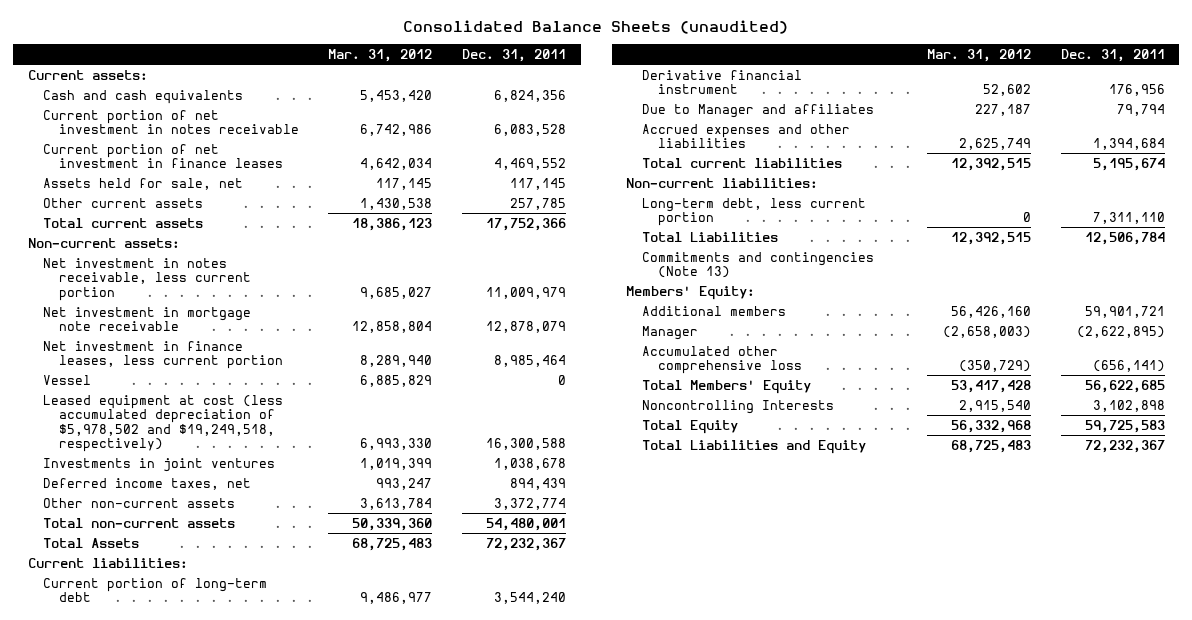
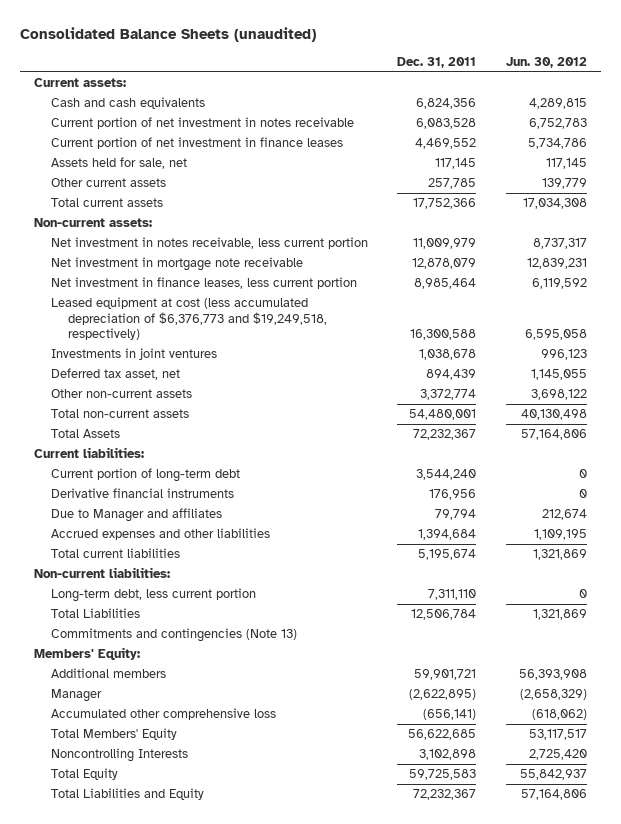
- | Mar. 31, 2012 | Dec. 31, 2011
+ | Dec. 31, 2011 | Jun. 30, 2012
- Vessel | 6,885,829 | 0
- Leased equipment at cost (less accumulated depreciation of $5,978,502 and $19,249,518, respectively) | 6,993,330 | 16,300,588
+ Leased equipment at cost (less accumulated depreciation of $6,376,773 and $19,249,518, respectively) | 16,300,588 | 6,595,058
- Deferred income taxes, net | 993,247 | 894,439
+ Deferred tax asset, net | 894,439 | 1,145,055
- Derivative financial instrument | 52,602 | 176,956
+ Derivative financial instruments | 176,956 | 0

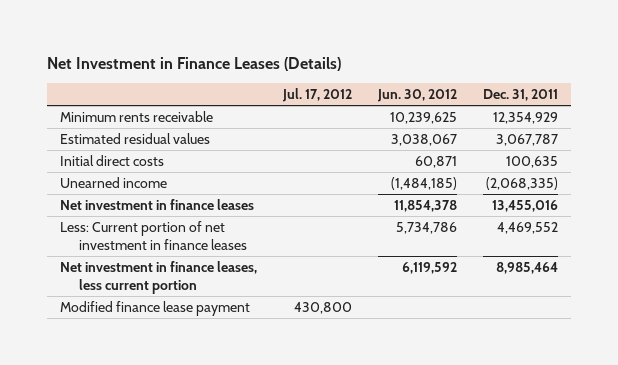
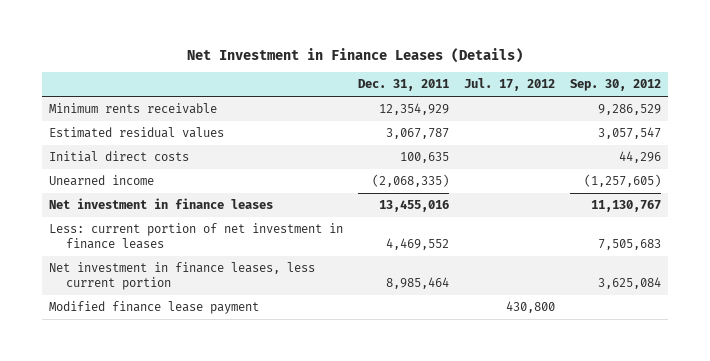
- | Jul. 17, 2012 | Jun. 30, 2012 | Dec. 31, 2011
+ | Dec. 31, 2011 | Jul. 17, 2012 | Sep. 30, 2012
- Less: Current portion of net investment in finance leases | | 5,734,786 | 4,469,552
+ Less: current portion of net investment in finance leases | 4,469,552 | | 7,505,683

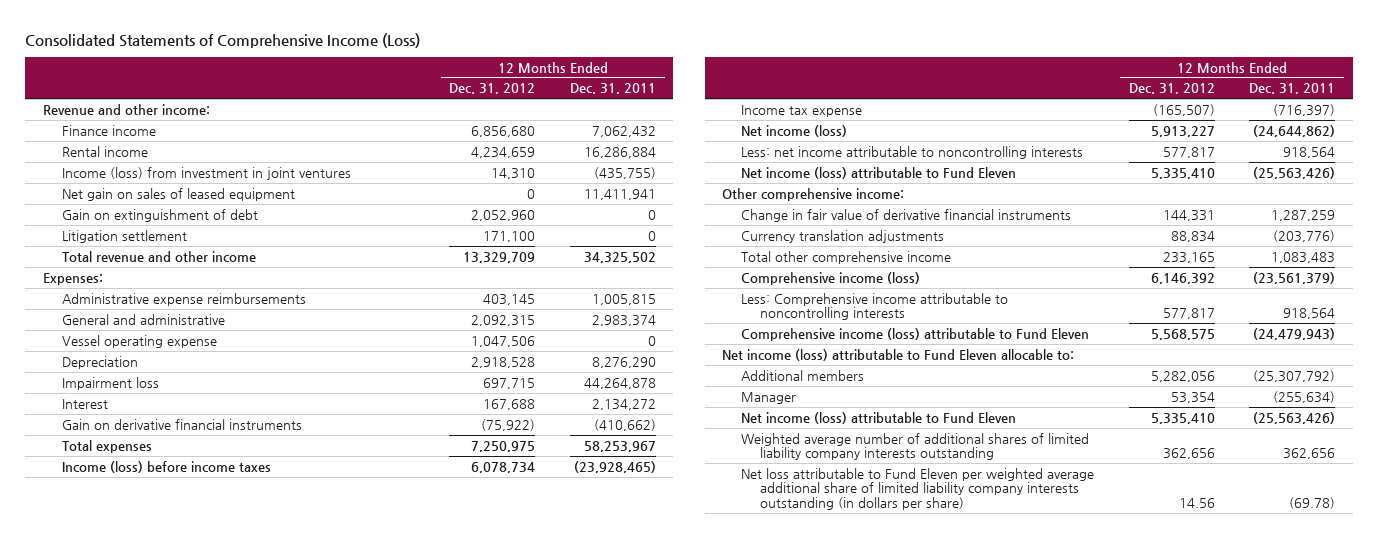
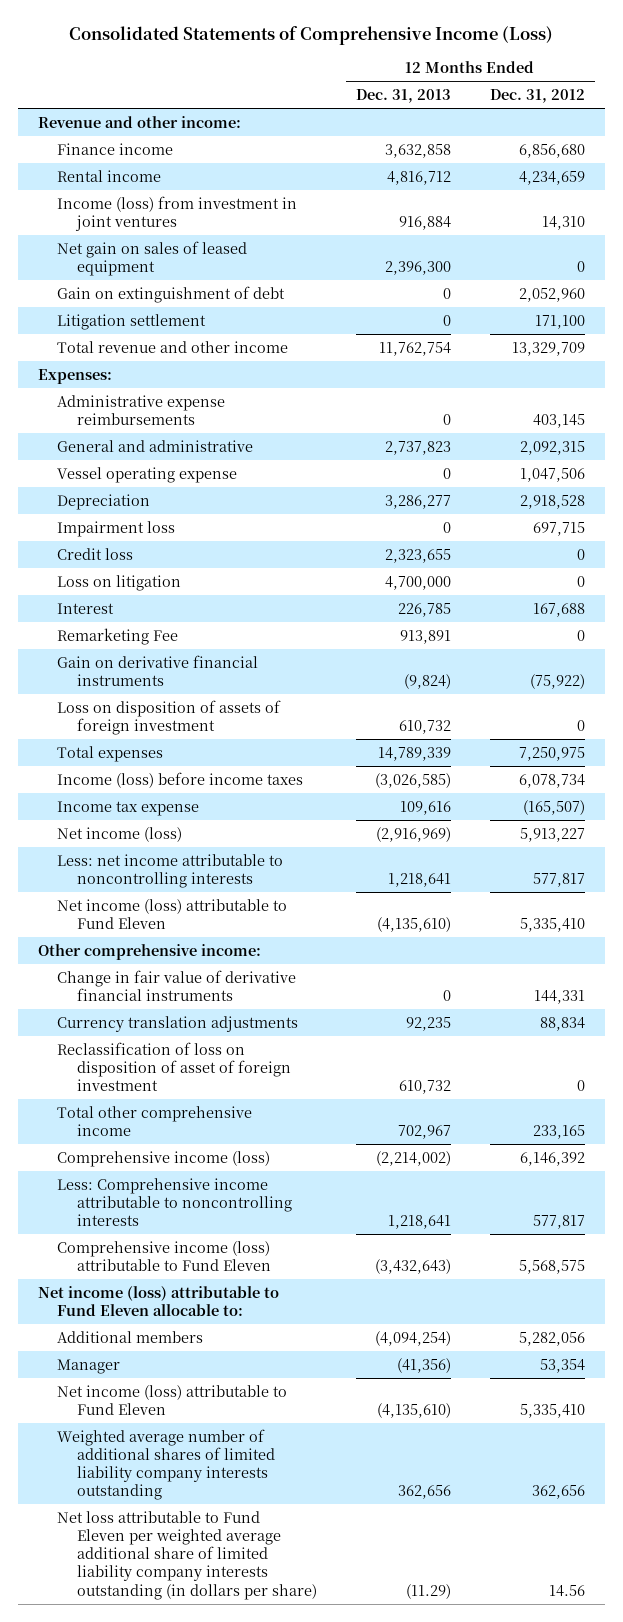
- | 12 Months Ended Dec. 31, 2012 | 12 Months Ended Dec. 31, 2011
+ | 12 Months Ended Dec. 31, 2013 | 12 Months Ended Dec. 31, 2012
+ Credit loss | 2,323,655 | 0
+ Loss on litigation | 4,700,000 | 0
+ Remarketing Fee | 913,891 | 0
+ Loss on disposition of assets of foreign investment | 610,732 | 0
+ Reclassification of loss on disposition of asset of foreign investment | 610,732 | 0

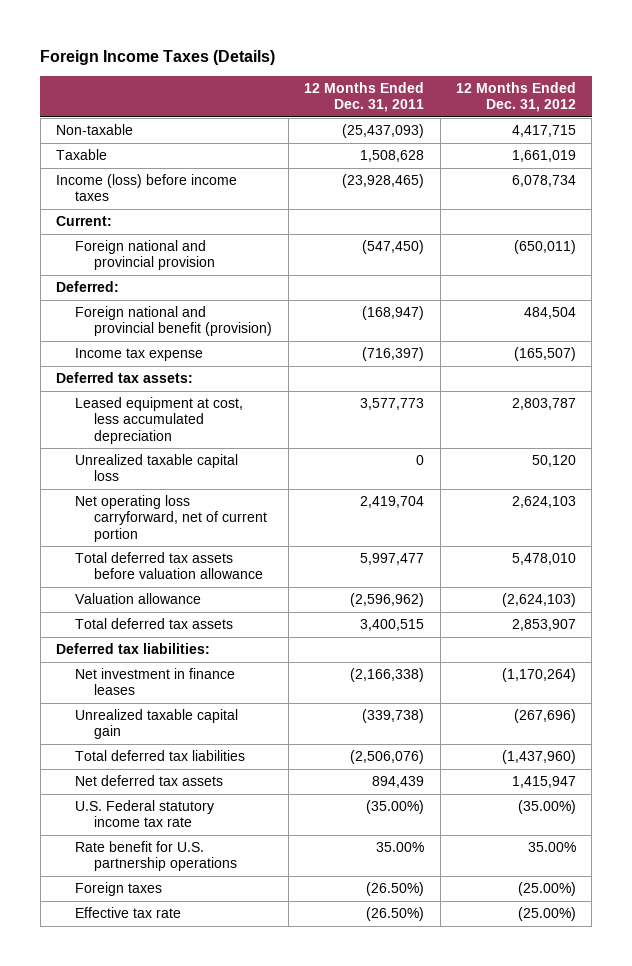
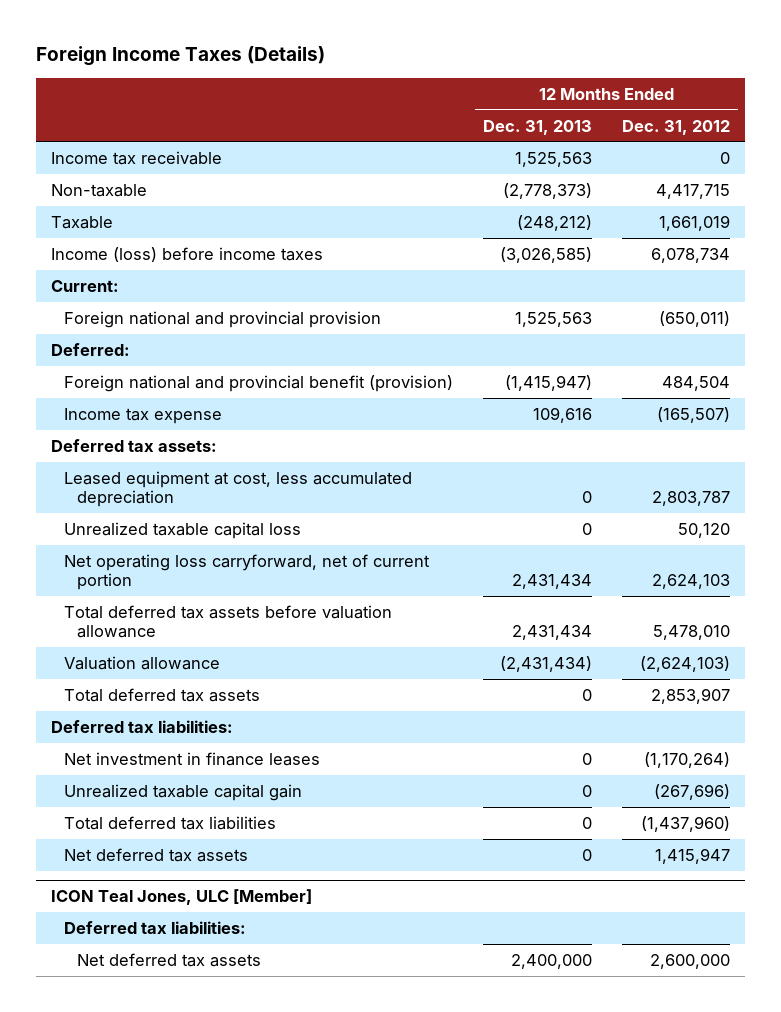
- | 12 Months Ended Dec. 31, 2011 | 12 Months Ended Dec. 31, 2012
+ | 12 Months Ended Dec. 31, 2013 | 12 Months Ended Dec. 31, 2012
+ Income tax receivable | 1,525,563 | 0
- U.S. Federal statutory income tax rate | (35.00%) | (35.00%)
- Rate benefit for U.S. partnership operations | 35.00% | 35.00%
- Foreign taxes | (26.50%) | (25.00%)
- Effective tax rate | (26.50%) | (25.00%)
+ ICON Teal Jones, ULC [Member]
+ Deferred tax liabilities:
+ Net deferred tax assets | 2,400,000 | 2,600,000

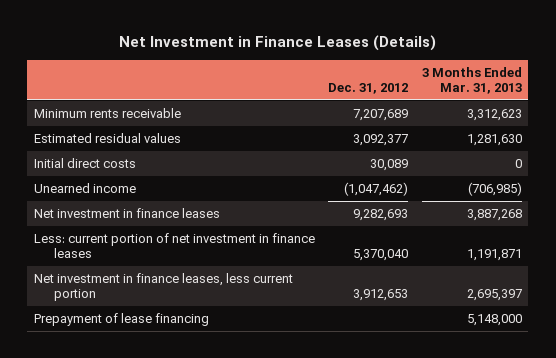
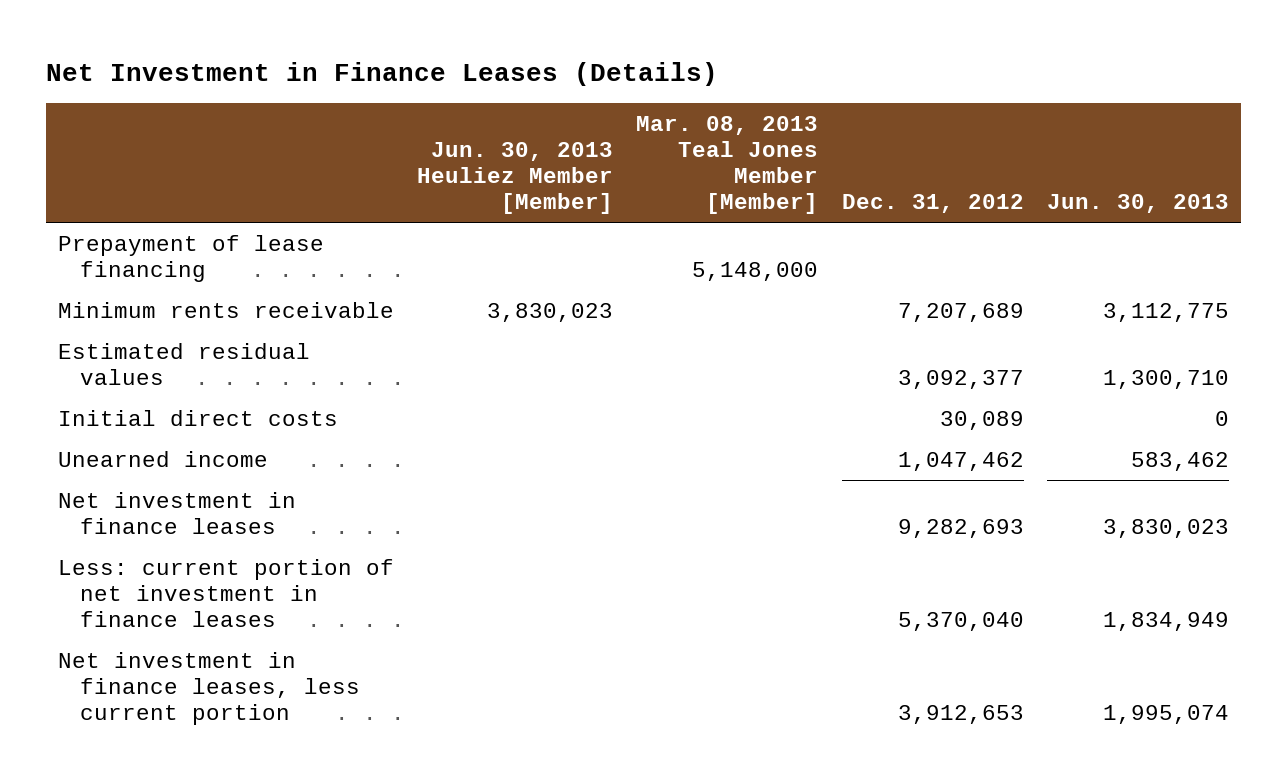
- | Dec. 31, 2012 | 3 Months Ended Mar. 31, 2013
+ | Jun. 30, 2013 Heuliez Member [Member] | Mar. 08, 2013 Teal Jones Member [Member] | Dec. 31, 2012 | Jun. 30, 2013
moved up: Prepayment of lease financing | | 5,148,000 | |
- Unearned income | (1,047,462) | (706,985)
+ Unearned income | | | 1,047,462 | 583,462

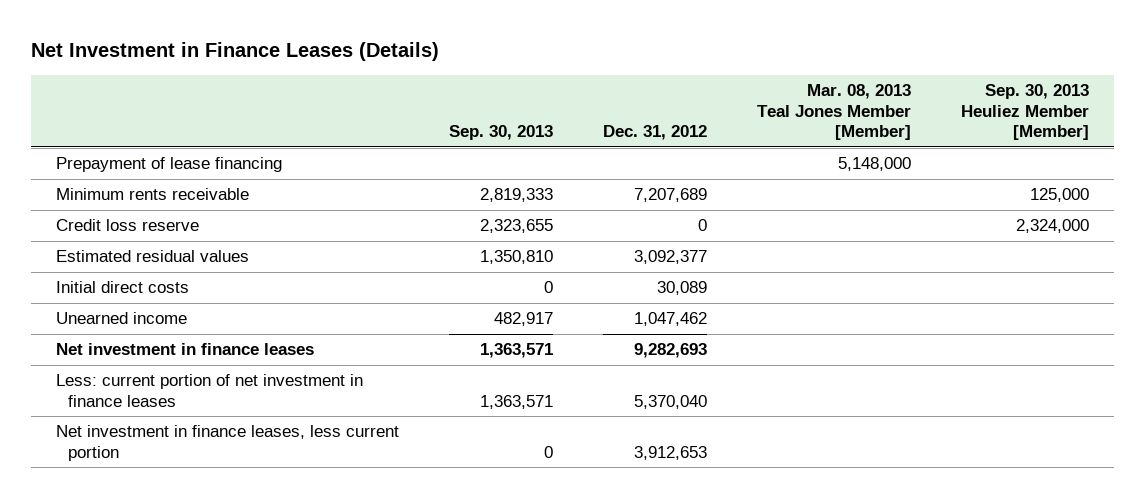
- | Jun. 30, 2013 Heuliez Member [Member] | Mar. 08, 2013 Teal Jones Member [Member] | Dec. 31, 2012 | Jun. 30, 2013
+ | Sep. 30, 2013 | Dec. 31, 2012 | Mar. 08, 2013 Teal Jones Member [Member] | Sep. 30, 2013 Heuliez Member [Member]
+ Credit loss reserve | 2,323,655 | 0 | | 2,324,000

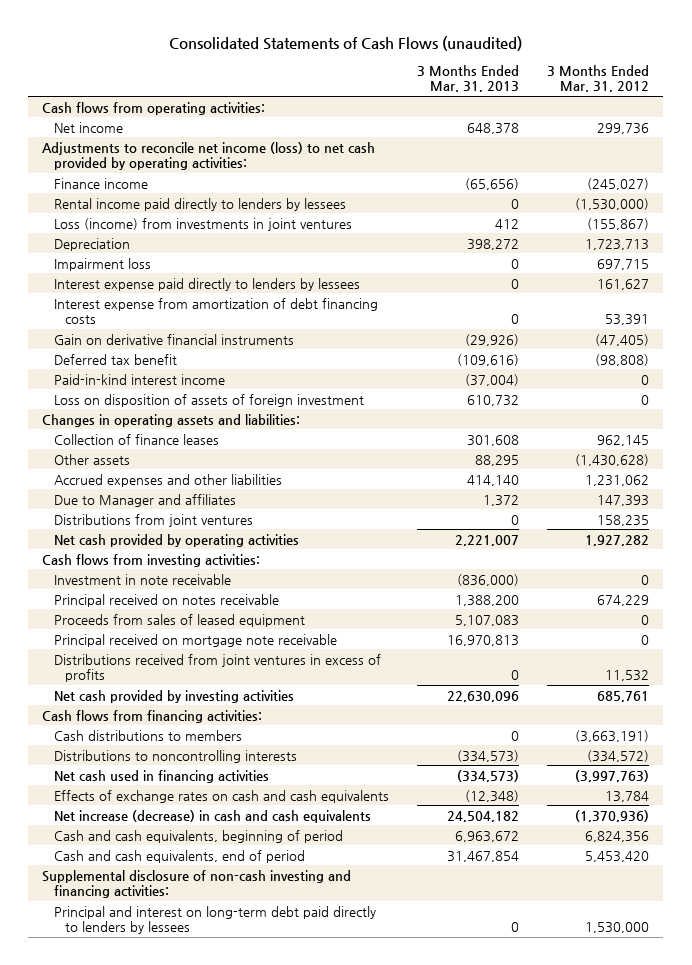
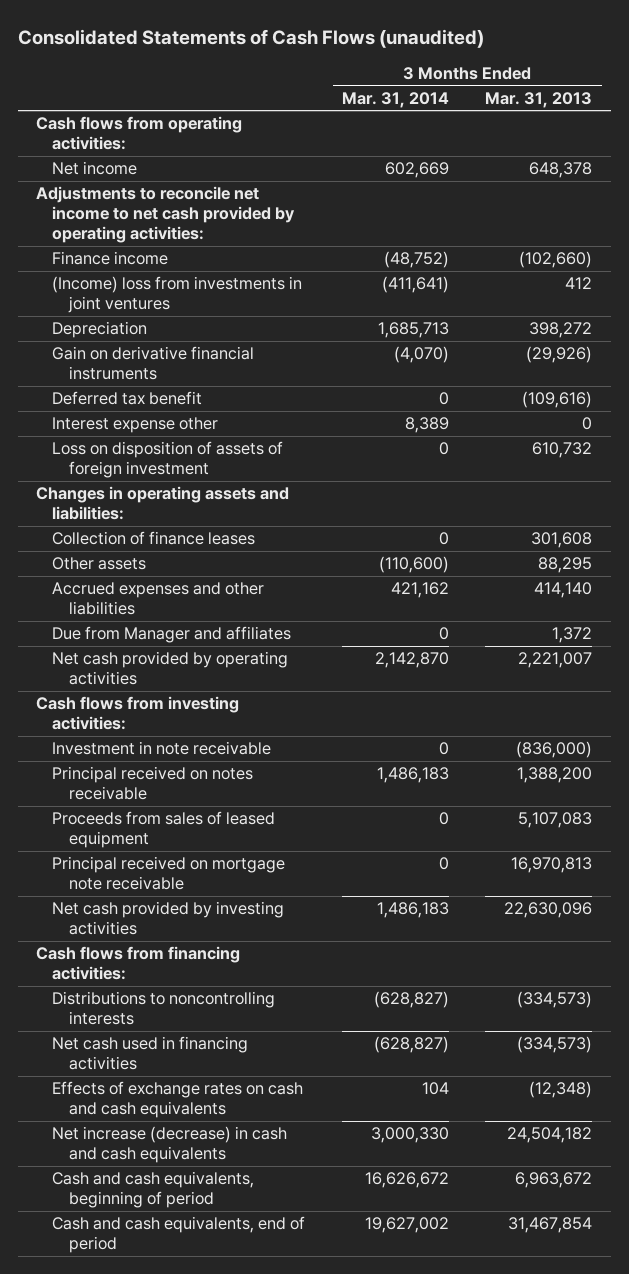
- | 3 Months Ended Mar. 31, 2013 | 3 Months Ended Mar. 31, 2012
+ | 3 Months Ended Mar. 31, 2014 | 3 Months Ended Mar. 31, 2013
- Adjustments to reconcile net income (loss) to net cash provided by operating activities:
- Finance income | (65,656) | (245,027)
- Rental income paid directly to lenders by lessees | 0 | (1,530,000)
- Loss (income) from investments in joint ventures | 412 | (155,867)
+ Adjustments to reconcile net income to net cash provided by operating activities:
+ Finance income | (48,752) | (102,660)
+ (Income) loss from investments in joint ventures | (411,641) | 412
- Impairment loss | 0 | 697,715
- Interest expense paid directly to lenders by lessees | 0 | 161,627
- Interest expense from amortization of debt financing costs | 0 | 53,391
- Paid-in-kind interest income | (37,004) | 0
+ Interest expense other | 8,389 | 0
- Due to Manager and affiliates | 1,372 | 147,393
- Distributions from joint ventures | 0 | 158,235
+ Due from Manager and affiliates | 0 | 1,372
- Distributions received from joint ventures in excess of profits | 0 | 11,532
- Cash distributions to members | 0 | (3,663,191)
- Supplemental disclosure of non-cash investing and financing activities:
- Principal and interest on long-term debt paid directly to lenders by lessees | 0 | 1,530,000

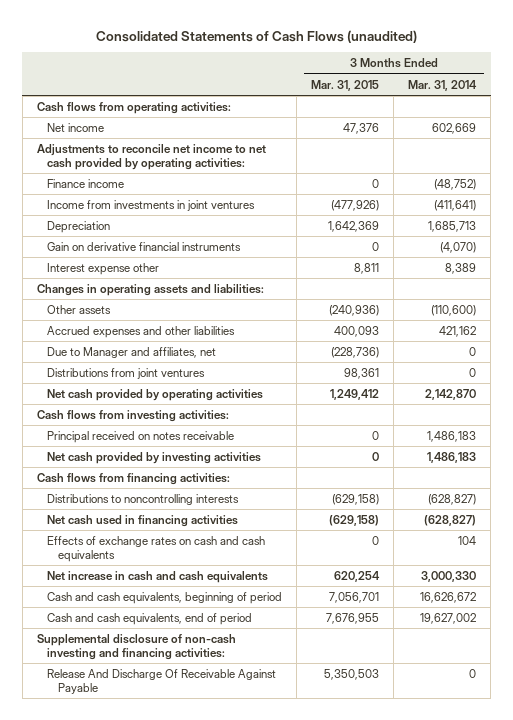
- | 3 Months Ended Mar. 31, 2014 | 3 Months Ended Mar. 31, 2013
+ | 3 Months Ended Mar. 31, 2015 | 3 Months Ended Mar. 31, 2014
- (Income) loss from investments in joint ventures | (411,641) | 412
+ Income from investments in joint ventures | (477,926) | (411,641)
- Deferred tax benefit | 0 | (109,616)
- Loss on disposition of assets of foreign investment | 0 | 610,732
- Collection of finance leases | 0 | 301,608
- Due from Manager and affiliates | 0 | 1,372
+ Due to Manager and affiliates, net | (228,736) | 0
+ Distributions from joint ventures | 98,361 | 0
- Investment in note receivable | 0 | (836,000)
- Proceeds from sales of leased equipment | 0 | 5,107,083
- Principal received on mortgage note receivable | 0 | 16,970,813
- Net increase (decrease) in cash and cash equivalents | 3,000,330 | 24,504,182
+ Net increase in cash and cash equivalents | 620,254 | 3,000,330
+ Supplemental disclosure of non-cash investing and financing activities:
+ Release And Discharge Of Receivable Against Payable | 5,350,503 | 0

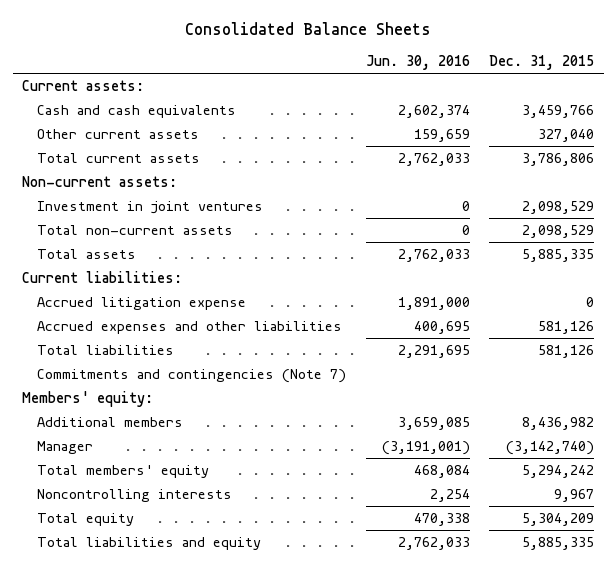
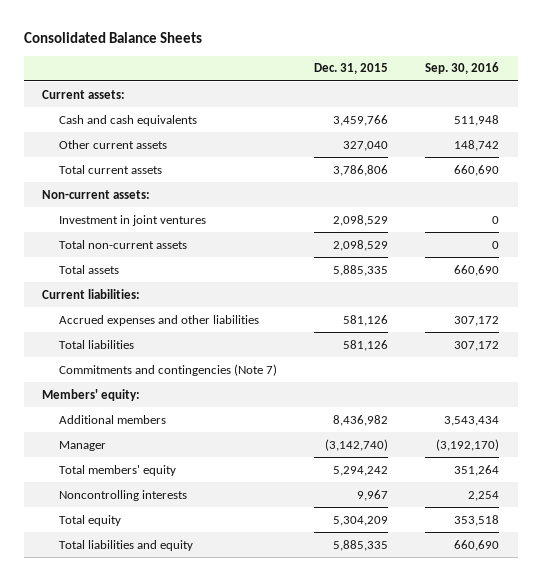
- | Jun. 30, 2016 | Dec. 31, 2015
+ | Dec. 31, 2015 | Sep. 30, 2016
- Accrued litigation expense | 1,891,000 | 0

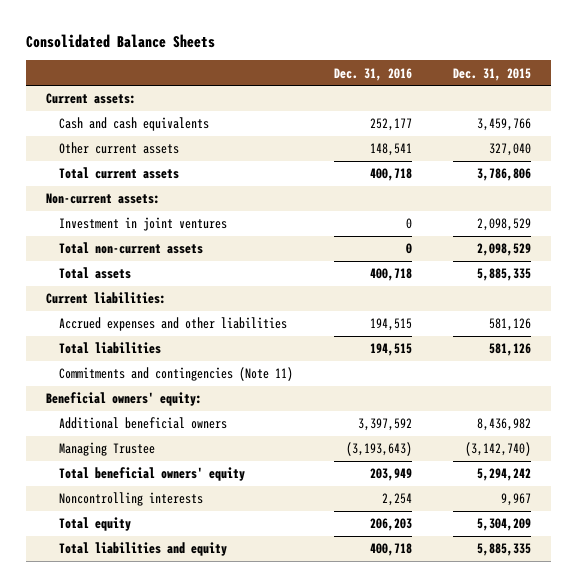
- | Dec. 31, 2015 | Sep. 30, 2016
+ | Dec. 31, 2016 | Dec. 31, 2015
- Commitments and contingencies (Note 7)
- Members' equity:
- Additional members | 8,436,982 | 3,543,434
- Manager | (3,142,740) | (3,192,170)
- Total members' equity | 5,294,242 | 351,264
+ Commitments and contingencies (Note 11)
+ Beneficial owners' equity:
+ Additional beneficial owners | 3,397,592 | 8,436,982
+ Managing Trustee | (3,193,643) | (3,142,740)
+ Total beneficial owners' equity | 203,949 | 5,294,242

